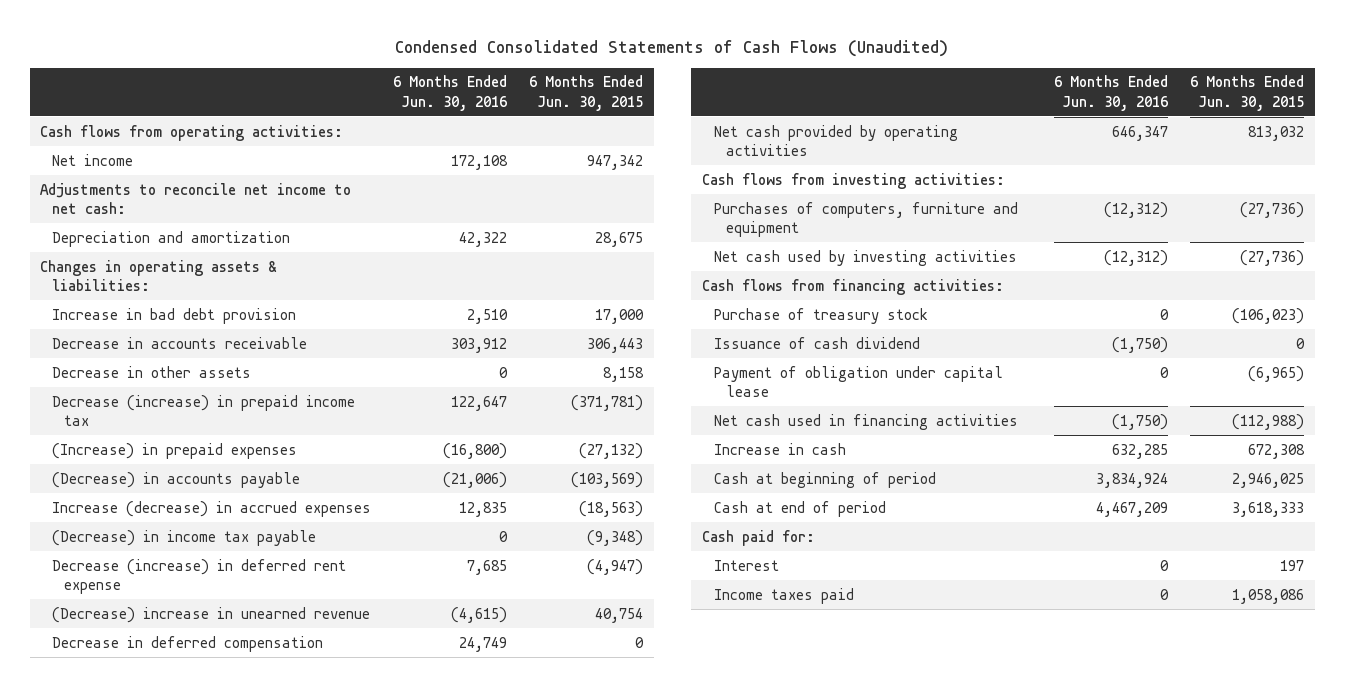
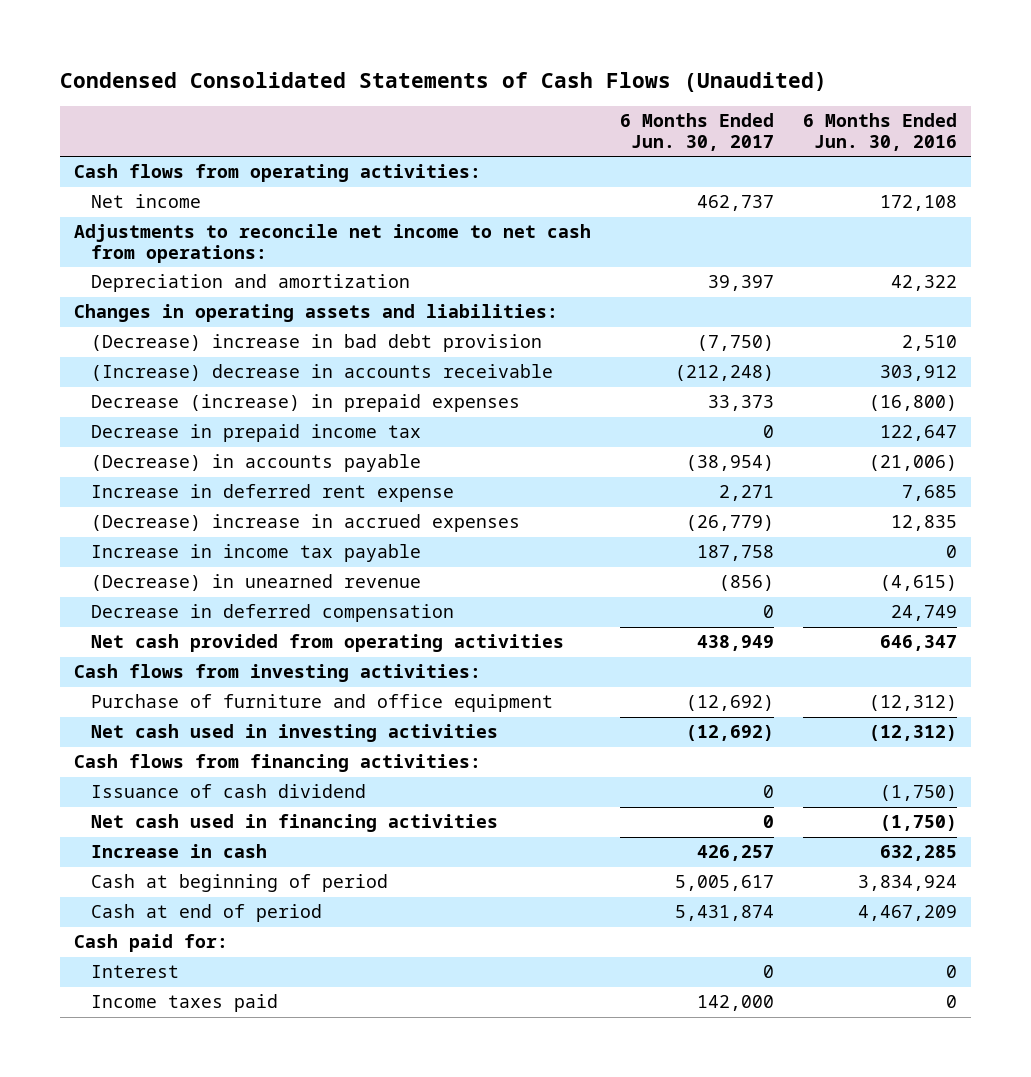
- | 6 Months Ended Jun. 30, 2016 | 6 Months Ended Jun. 30, 2015
+ | 6 Months Ended Jun. 30, 2017 | 6 Months Ended Jun. 30, 2016
- Adjustments to reconcile net income to net cash:
+ Adjustments to reconcile net income to net cash from operations:
- Changes in operating assets & liabilities:
- Increase in bad debt provision | 2,510 | 17,000
- Decrease in accounts receivable | 303,912 | 306,443
- Decrease in other assets | 0 | 8,158
- Decrease (increase) in prepaid income tax | 122,647 | (371,781)
- (Increase) in prepaid expenses | (16,800) | (27,132)
+ Changes in operating assets and liabilities:
+ (Decrease) increase in bad debt provision | (7,750) | 2,510
+ (Increase) decrease in accounts receivable | (212,248) | 303,912
+ Decrease (increase) in prepaid expenses | 33,373 | (16,800)
+ Decrease in prepaid income tax | 0 | 122,647
- Increase (decrease) in accrued expenses | 12,835 | (18,563)
- (Decrease) in income tax payable | 0 | (9,348)
- Decrease (increase) in deferred rent expense | 7,685 | (4,947)
- (Decrease) increase in unearned revenue | (4,615) | 40,754
+ Increase in deferred rent expense | 2,271 | 7,685
+ (Decrease) increase in accrued expenses | (26,779) | 12,835
+ Increase in income tax payable | 187,758 | 0
+ (Decrease) in unearned revenue | (856) | (4,615)
- Net cash provided by operating activities | 646,347 | 813,032
+ Net cash provided from operating activities | 438,949 | 646,347
- Purchases of computers, furniture and equipment | (12,312) | (27,736)
- Net cash used by investing activities | (12,312) | (27,736)
+ Purchase of furniture and office equipment | (12,692) | (12,312)
+ Net cash used in investing activities | (12,692) | (12,312)
- Purchase of treasury stock | 0 | (106,023)
- Payment of obligation under capital lease | 0 | (6,965)

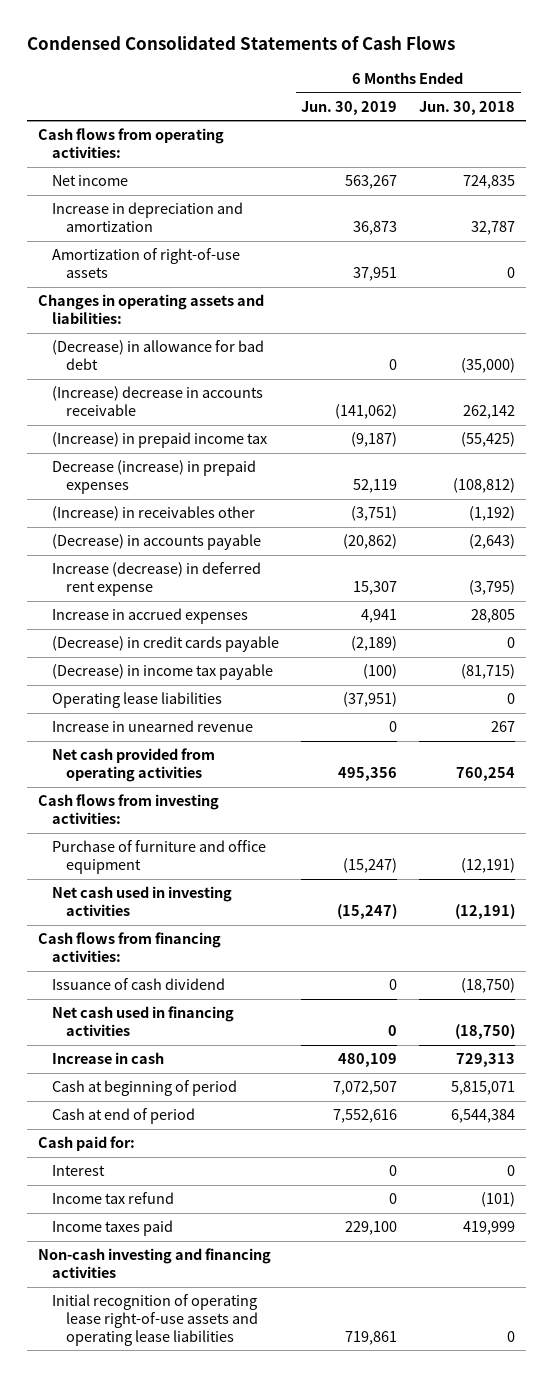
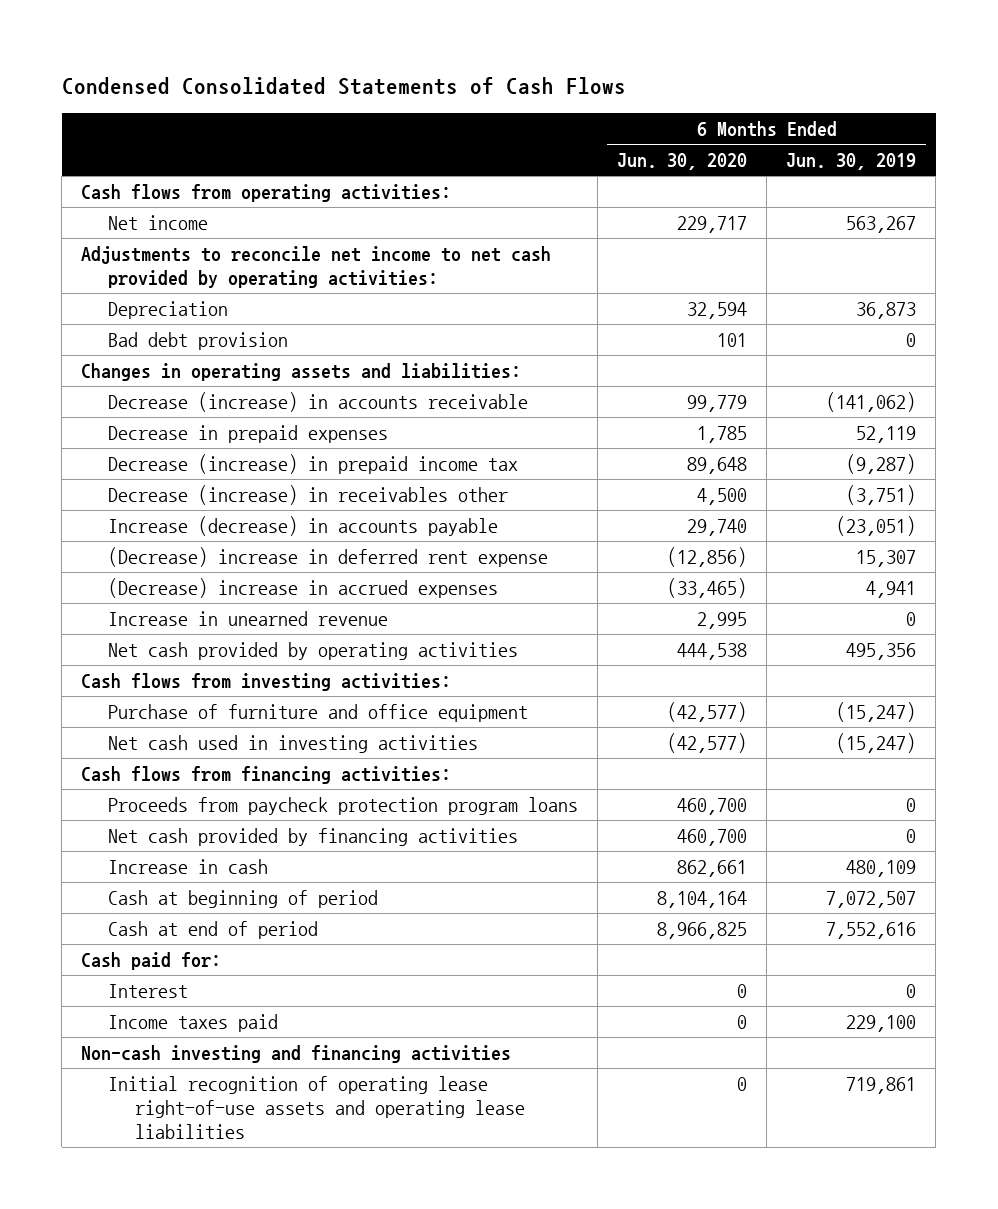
- | 6 Months Ended Jun. 30, 2019 | 6 Months Ended Jun. 30, 2018
+ | 6 Months Ended Jun. 30, 2020 | 6 Months Ended Jun. 30, 2019
- Increase in depreciation and amortization | 36,873 | 32,787
- Amortization of right-of-use assets | 37,951 | 0
+ Adjustments to reconcile net income to net cash provided by operating activities:
+ Depreciation | 32,594 | 36,873
+ Bad debt provision | 101 | 0
- (Decrease) in allowance for bad debt | 0 | (35,000)
- (Increase) decrease in accounts receivable | (141,062) | 262,142
- (Increase) in prepaid income tax | (9,187) | (55,425)
- Decrease (increase) in prepaid expenses | 52,119 | (108,812)
- (Increase) in receivables other | (3,751) | (1,192)
- (Decrease) in accounts payable | (20,862) | (2,643)
- Increase (decrease) in deferred rent expense | 15,307 | (3,795)
- Increase in accrued expenses | 4,941 | 28,805
- (Decrease) in credit cards payable | (2,189) | 0
- (Decrease) in income tax payable | (100) | (81,715)
- Operating lease liabilities | (37,951) | 0
+ Decrease (increase) in accounts receivable | 99,779 | (141,062)
+ Decrease in prepaid expenses | 1,785 | 52,119
+ Decrease (increase) in prepaid income tax | 89,648 | (9,287)
+ Decrease (increase) in receivables other | 4,500 | (3,751)
+ Increase (decrease) in accounts payable | 29,740 | (23,051)
+ (Decrease) increase in deferred rent expense | (12,856) | 15,307
+ (Decrease) increase in accrued expenses | (33,465) | 4,941
- Net cash provided from operating activities | 495,356 | 760,254
+ Net cash provided by operating activities | 444,538 | 495,356
- Issuance of cash dividend | 0 | (18,750)
- Net cash used in financing activities | 0 | (18,750)
+ Proceeds from paycheck protection program loans | 460,700 | 0
+ Net cash provided by financing activities | 460,700 | 0
- Income tax refund | 0 | (101)

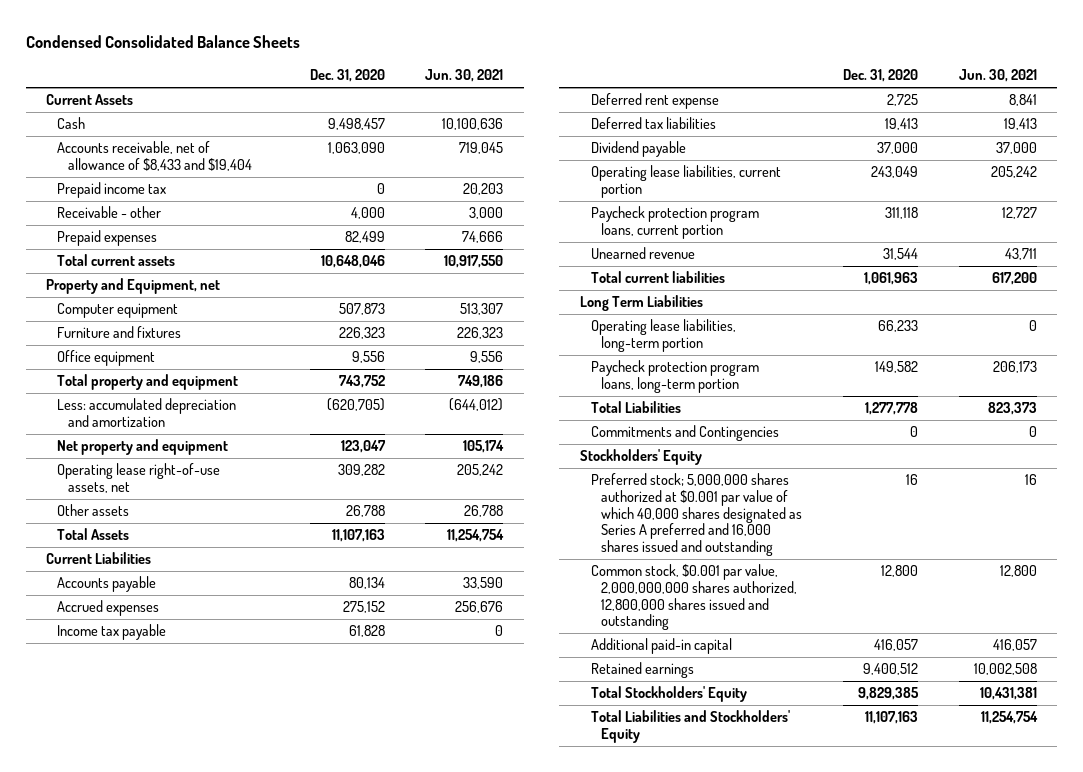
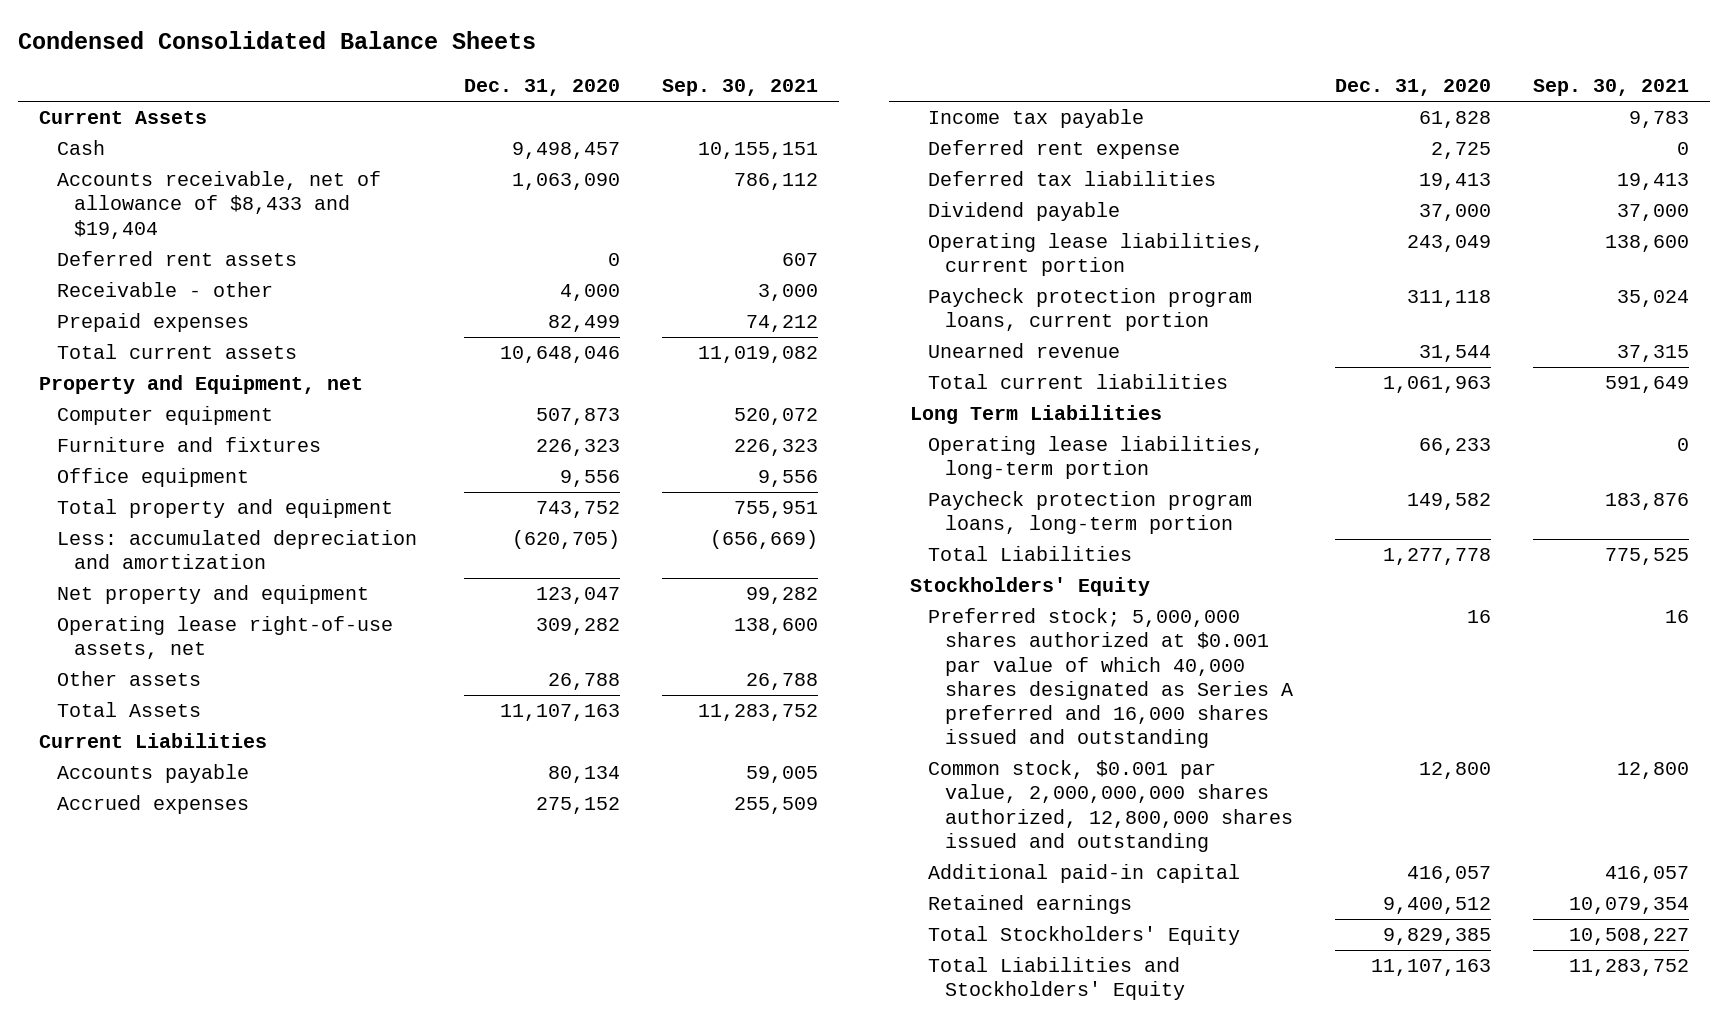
- | Dec. 31, 2020 | Jun. 30, 2021
+ | Dec. 31, 2020 | Sep. 30, 2021
- Prepaid income tax | 0 | 20,203
+ Deferred rent assets | 0 | 607
- Commitments and Contingencies | 0 | 0

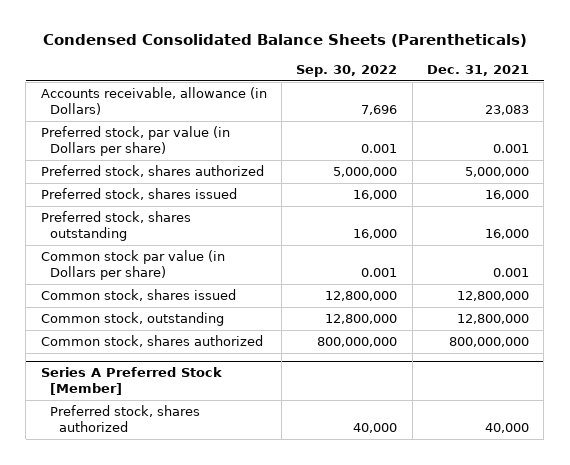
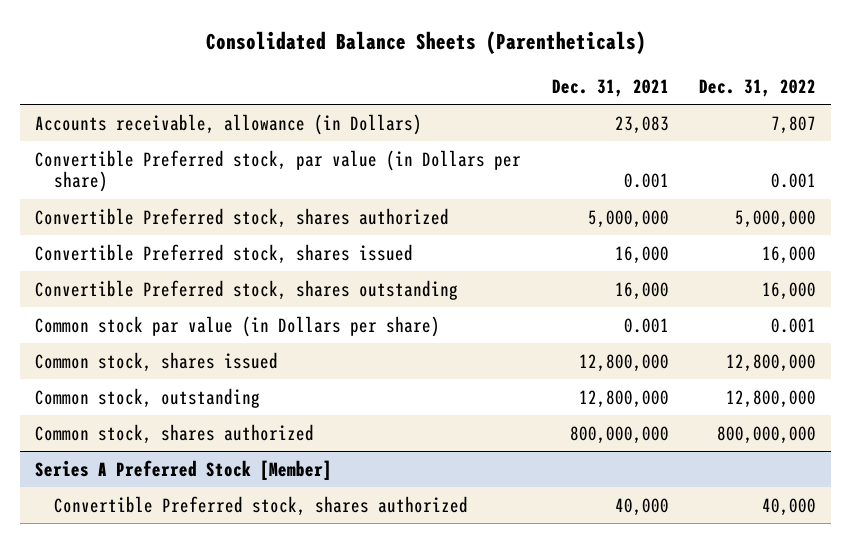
- Condensed Consolidated Balance Sheets (Parentheticals)
+ Consolidated Balance Sheets (Parentheticals)
- | Sep. 30, 2022 | Dec. 31, 2021
+ | Dec. 31, 2021 | Dec. 31, 2022
- Preferred stock, par value (in Dollars per share) | 0.001 | 0.001
- Preferred stock, shares authorized | 5,000,000 | 5,000,000
- Preferred stock, shares issued | 16,000 | 16,000
- Preferred stock, shares outstanding | 16,000 | 16,000
+ Convertible Preferred stock, par value (in Dollars per share) | 0.001 | 0.001
+ Convertible Preferred stock, shares authorized | 5,000,000 | 5,000,000
+ Convertible Preferred stock, shares issued | 16,000 | 16,000
+ Convertible Preferred stock, shares outstanding | 16,000 | 16,000
@ Series A Preferred Stock [Member]
- Preferred stock, shares authorized | 40,000 | 40,000
+ Convertible Preferred stock, shares authorized | 40,000 | 40,000

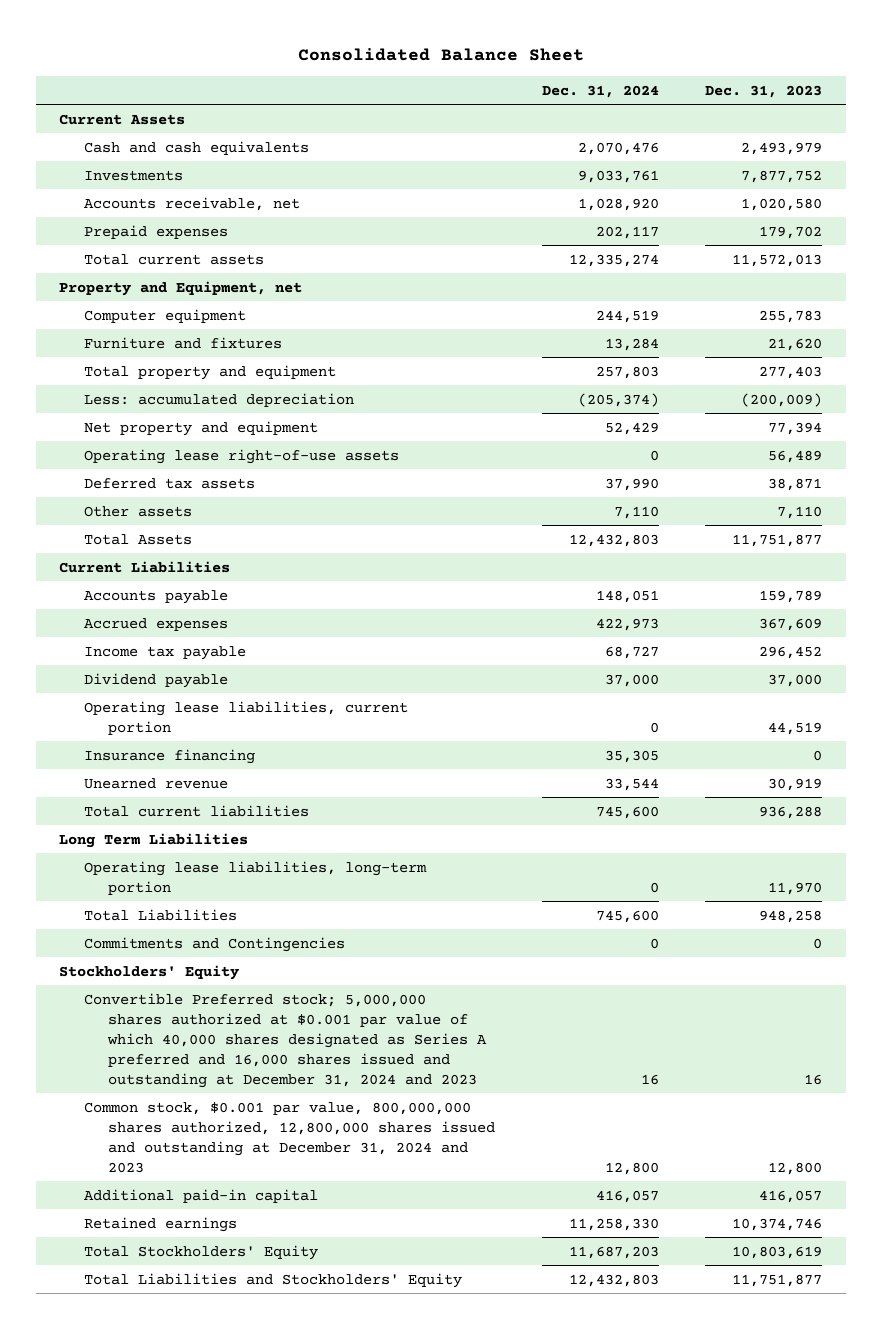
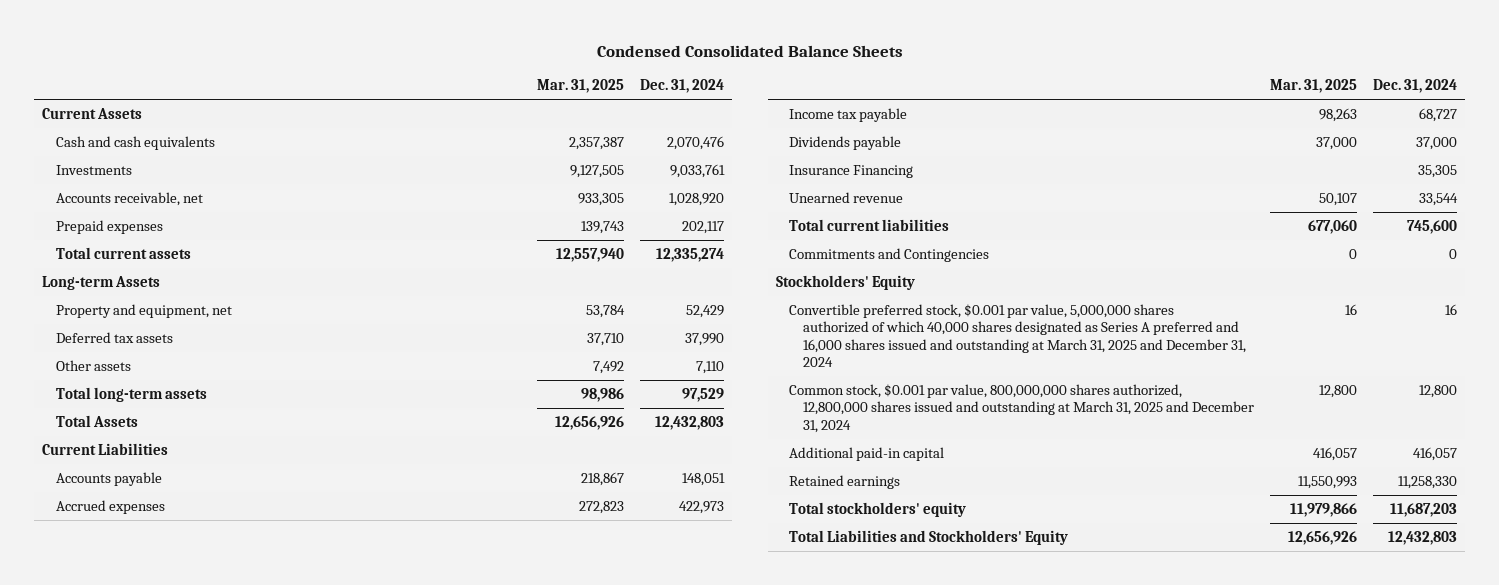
- Consolidated Balance Sheet
+ Condensed Consolidated Balance Sheets
- | Dec. 31, 2024 | Dec. 31, 2023
+ | Mar. 31, 2025 | Dec. 31, 2024
- Property and Equipment, net
- Computer equipment | 244,519 | 255,783
- Furniture and fixtures | 13,284 | 21,620
- Total property and equipment | 257,803 | 277,403
- Less: accumulated depreciation | (205,374) | (200,009)
- Net property and equipment | 52,429 | 77,394
- Operating lease right-of-use assets | 0 | 56,489
+ Long-term Assets
+ Property and equipment, net | 53,784 | 52,429
+ Total long-term assets | 98,986 | 97,529
- Dividend payable | 37,000 | 37,000
- Operating lease liabilities, current portion | 0 | 44,519
- Insurance financing | 35,305 | 0
+ Dividends payable | 37,000 | 37,000
+ Insurance Financing | | 35,305
- Long Term Liabilities
- Operating lease liabilities, long-term portion | 0 | 11,970
- Total Liabilities | 745,600 | 948,258
- Convertible Preferred stock; 5,000,000 shares authorized at $0.001 par value of which 40,000 shares designated as Series A preferred and 16,000 shares issued and outstanding at December 31, 2024 and 2023 | 16 | 16
- Common stock, $0.001 par value, 800,000,000 shares authorized, 12,800,000 shares issued and outstanding at December 31, 2024 and 2023 | 12,800 | 12,800
+ Convertible preferred stock, $0.001 par value, 5,000,000 shares authorized of which 40,000 shares designated as Series A preferred and 16,000 shares issued and outstanding at March 31, 2025 and December 31, 2024 | 16 | 16
+ Common stock, $0.001 par value, 800,000,000 shares authorized, 12,800,000 shares issued and outstanding at March 31, 2025 and December 31, 2024 | 12,800 | 12,800
- Total Stockholders' Equity | 11,687,203 | 10,803,619
+ Total stockholders' equity | 11,979,866 | 11,687,203

